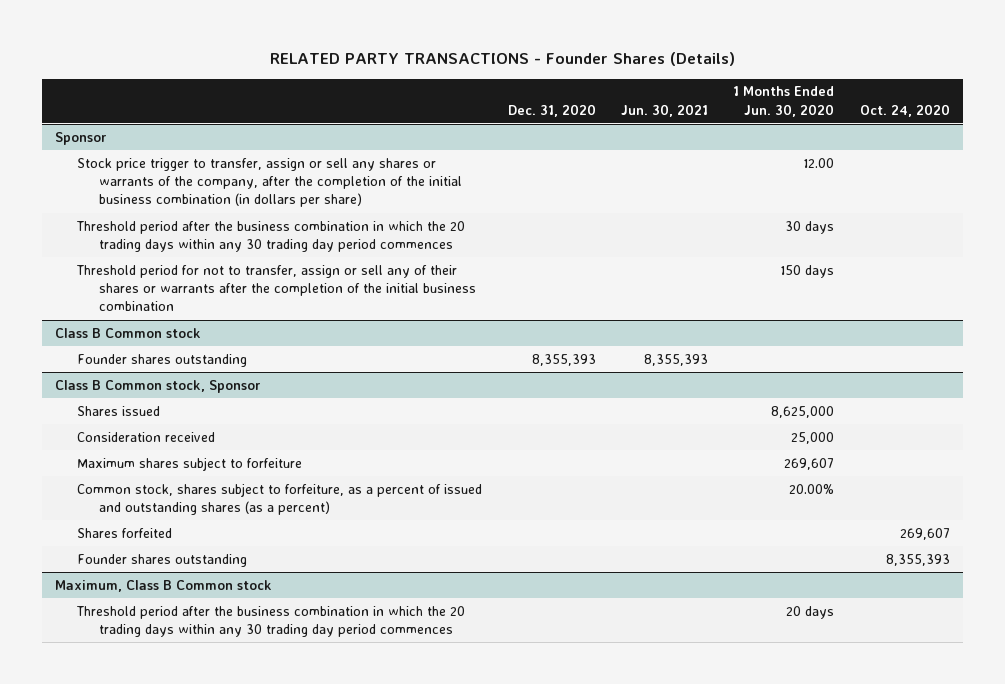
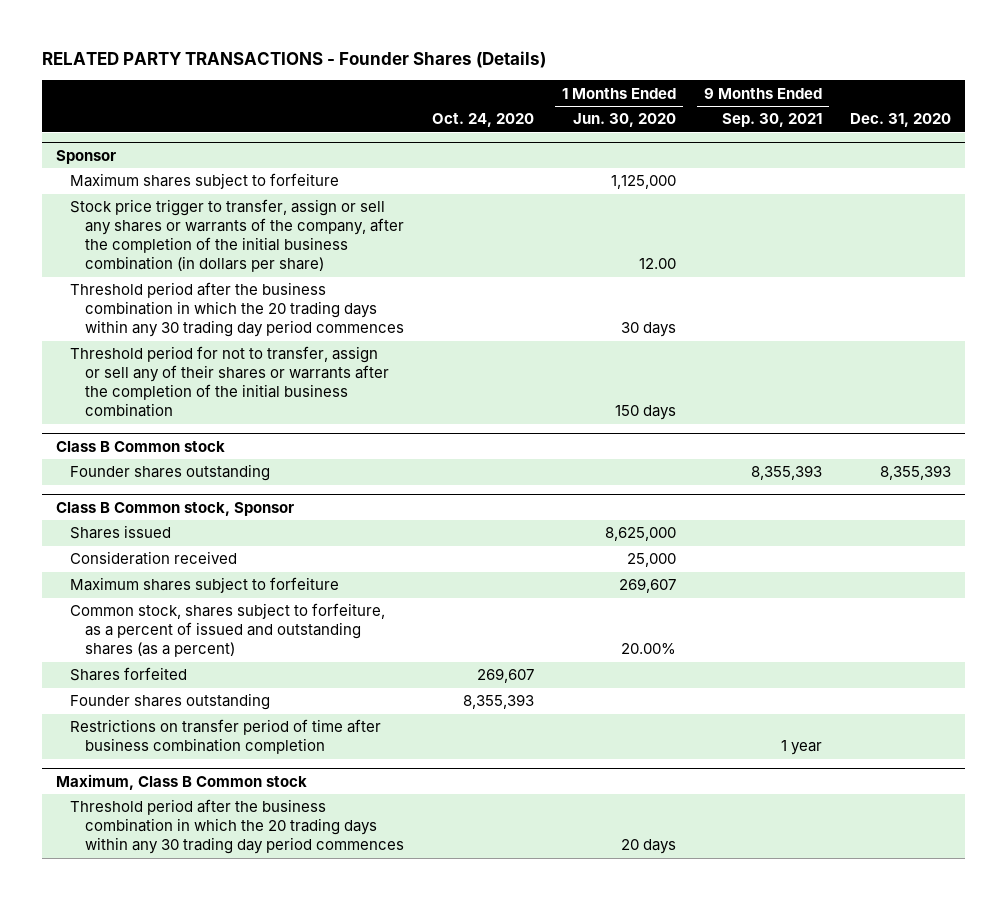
- | Dec. 31, 2020 | Jun. 30, 2021 | 1 Months Ended Jun. 30, 2020 | Oct. 24, 2020
+ | Oct. 24, 2020 | 1 Months Ended Jun. 30, 2020 | 9 Months Ended Sep. 30, 2021 | Dec. 31, 2020
@ Sponsor
+ Maximum shares subject to forfeiture | | 1,125,000 | |
@ Class B Common stock, Sponsor
+ Restrictions on transfer period of time after business combination completion | | | 1 year |

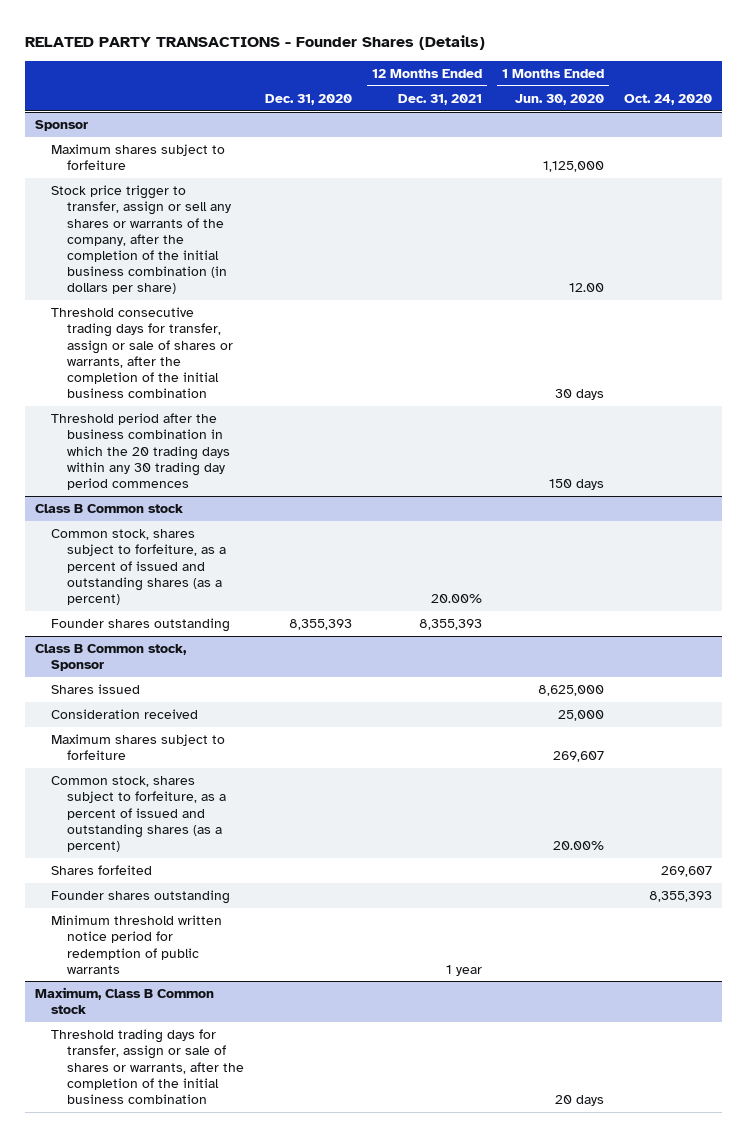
- | Oct. 24, 2020 | 1 Months Ended Jun. 30, 2020 | 9 Months Ended Sep. 30, 2021 | Dec. 31, 2020
+ | Dec. 31, 2020 | 12 Months Ended Dec. 31, 2021 | 1 Months Ended Jun. 30, 2020 | Oct. 24, 2020
@ Sponsor
- Threshold period after the business combination in which the 20 trading days within any 30 trading day period commences | | 30 days | |
- Threshold period for not to transfer, assign or sell any of their shares or warrants after the completion of the initial business combination | | 150 days | |
+ Threshold consecutive trading days for transfer, assign or sale of shares or warrants, after the completion of the initial business combination | | | 30 days |
+ Threshold period after the business combination in which the 20 trading days within any 30 trading day period commences | | | 150 days |
@ Class B Common stock
+ Common stock, shares subject to forfeiture, as a percent of issued and outstanding shares (as a percent) | | 20.00% | |
@ Class B Common stock, Sponsor
- Restrictions on transfer period of time after business combination completion | | | 1 year |
+ Minimum threshold written notice period for redemption of public warrants | | 1 year | |
@ Maximum, Class B Common stock
- Threshold period after the business combination in which the 20 trading days within any 30 trading day period commences | | 20 days | |
+ Threshold trading days for transfer, assign or sale of shares or warrants, after the completion of the initial business combination | | | 20 days |

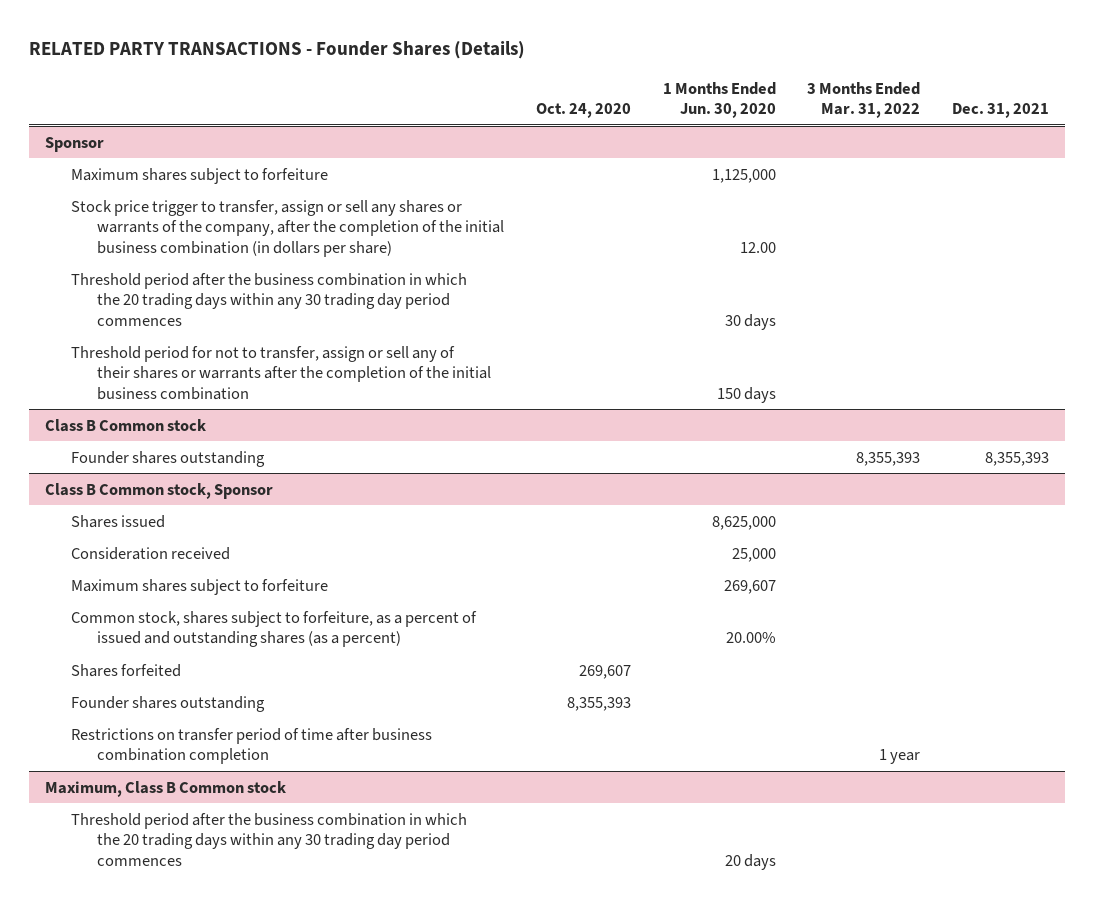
- | Dec. 31, 2020 | 12 Months Ended Dec. 31, 2021 | 1 Months Ended Jun. 30, 2020 | Oct. 24, 2020
+ | Oct. 24, 2020 | 1 Months Ended Jun. 30, 2020 | 3 Months Ended Mar. 31, 2022 | Dec. 31, 2021
@ Sponsor
- Threshold consecutive trading days for transfer, assign or sale of shares or warrants, after the completion of the initial business combination | | | 30 days |
- Threshold period after the business combination in which the 20 trading days within any 30 trading day period commences | | | 150 days |
+ Threshold period after the business combination in which the 20 trading days within any 30 trading day period commences | | 30 days | |
+ Threshold period for not to transfer, assign or sell any of their shares or warrants after the completion of the initial business combination | | 150 days | |
@ Class B Common stock
- Common stock, shares subject to forfeiture, as a percent of issued and outstanding shares (as a percent) | | 20.00% | |
@ Class B Common stock, Sponsor
- Minimum threshold written notice period for redemption of public warrants | | 1 year | |
+ Restrictions on transfer period of time after business combination completion | | | 1 year |
@ Maximum, Class B Common stock
- Threshold trading days for transfer, assign or sale of shares or warrants, after the completion of the initial business combination | | | 20 days |
+ Threshold period after the business combination in which the 20 trading days within any 30 trading day period commences | | 20 days | |

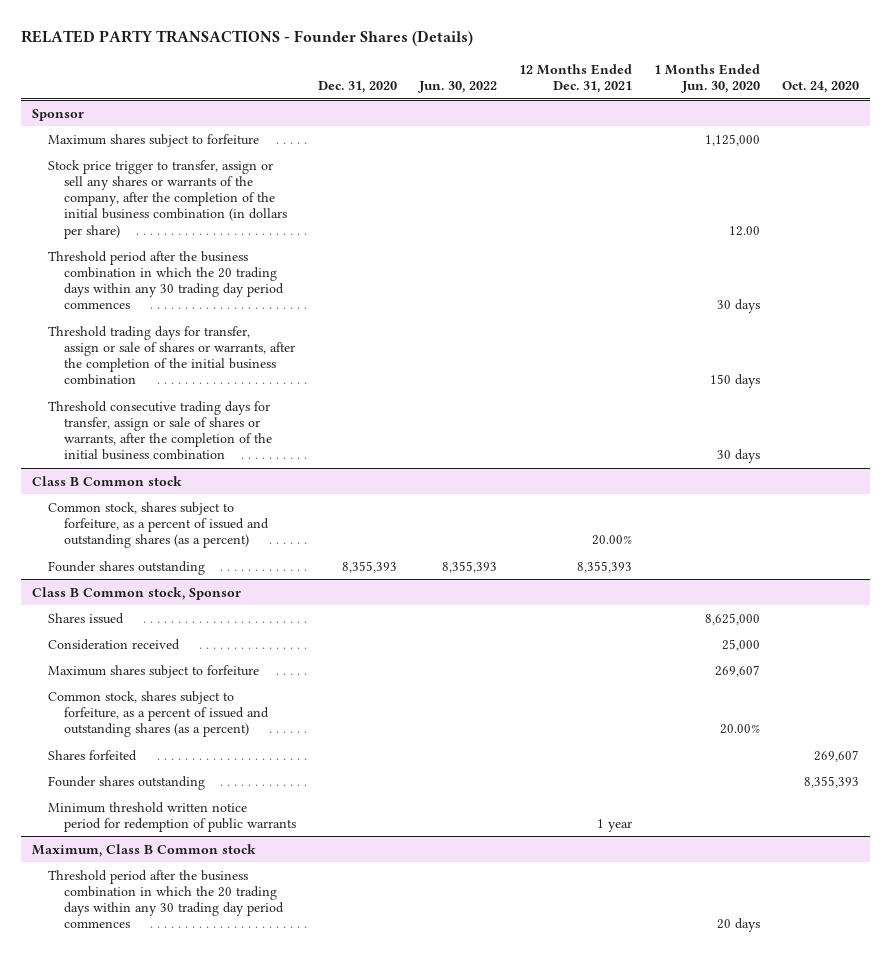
- | Oct. 24, 2020 | 1 Months Ended Jun. 30, 2020 | 3 Months Ended Mar. 31, 2022 | Dec. 31, 2021
+ | Dec. 31, 2020 | Jun. 30, 2022 | 12 Months Ended Dec. 31, 2021 | 1 Months Ended Jun. 30, 2020 | Oct. 24, 2020
@ Sponsor
- Threshold period for not to transfer, assign or sell any of their shares or warrants after the completion of the initial business combination | | 150 days | |
+ Threshold trading days for transfer, assign or sale of shares or warrants, after the completion of the initial business combination | | | | 150 days |
+ Threshold consecutive trading days for transfer, assign or sale of shares or warrants, after the completion of the initial business combination | | | | 30 days |
@ Class B Common stock
+ Common stock, shares subject to forfeiture, as a percent of issued and outstanding shares (as a percent) | | | 20.00% | |
@ Class B Common stock, Sponsor
- Restrictions on transfer period of time after business combination completion | | | 1 year |
+ Minimum threshold written notice period for redemption of public warrants | | | 1 year | |

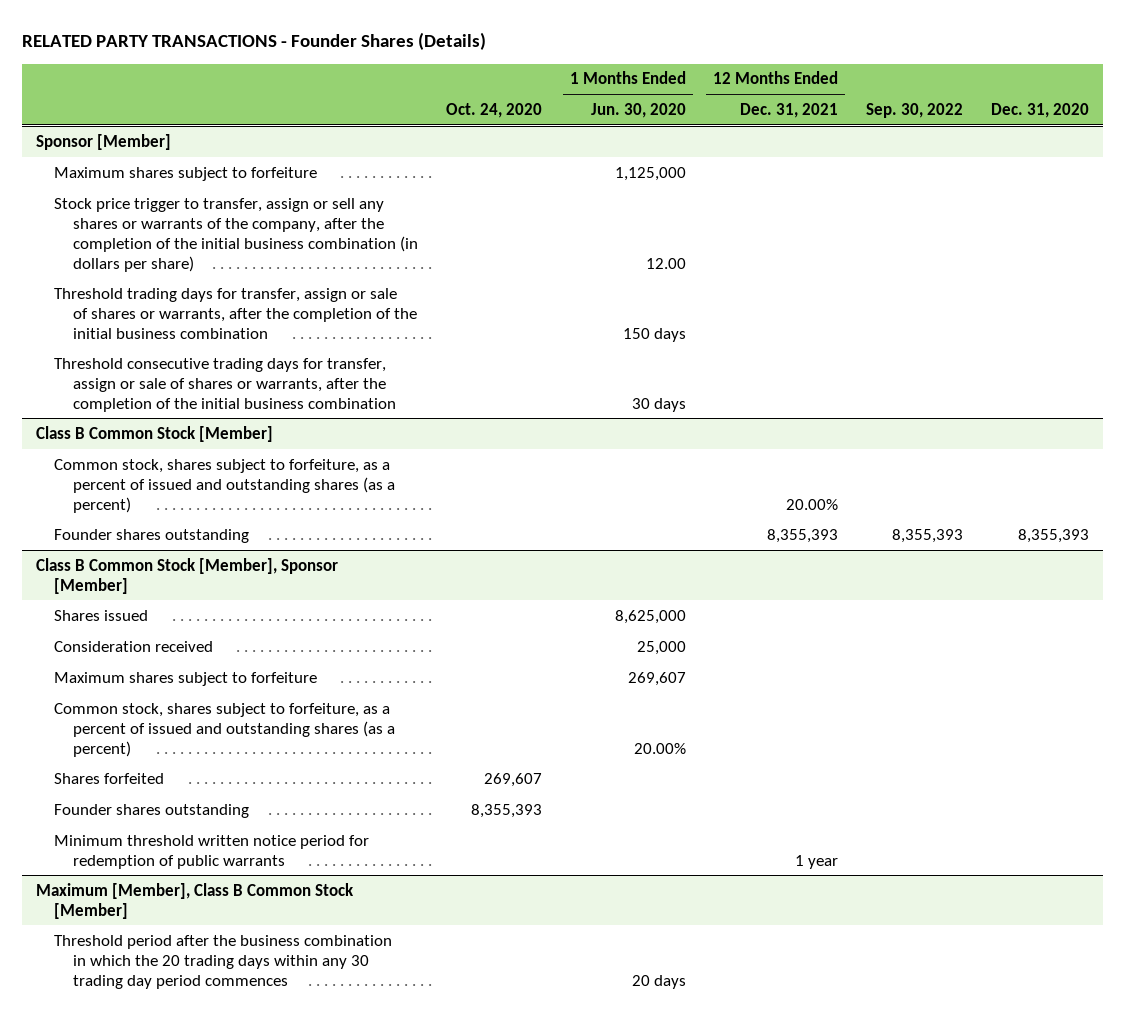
- | Dec. 31, 2020 | Jun. 30, 2022 | 12 Months Ended Dec. 31, 2021 | 1 Months Ended Jun. 30, 2020 | Oct. 24, 2020
+ | Oct. 24, 2020 | 1 Months Ended Jun. 30, 2020 | 12 Months Ended Dec. 31, 2021 | Sep. 30, 2022 | Dec. 31, 2020
- Sponsor
+ Sponsor [Member]
- Threshold period after the business combination in which the 20 trading days within any 30 trading day period commences | | | | 30 days |
- Class B Common stock
+ Class B Common Stock [Member]
- Class B Common stock, Sponsor
+ Class B Common Stock [Member], Sponsor [Member]
- Maximum, Class B Common stock
+ Maximum [Member], Class B Common Stock [Member]

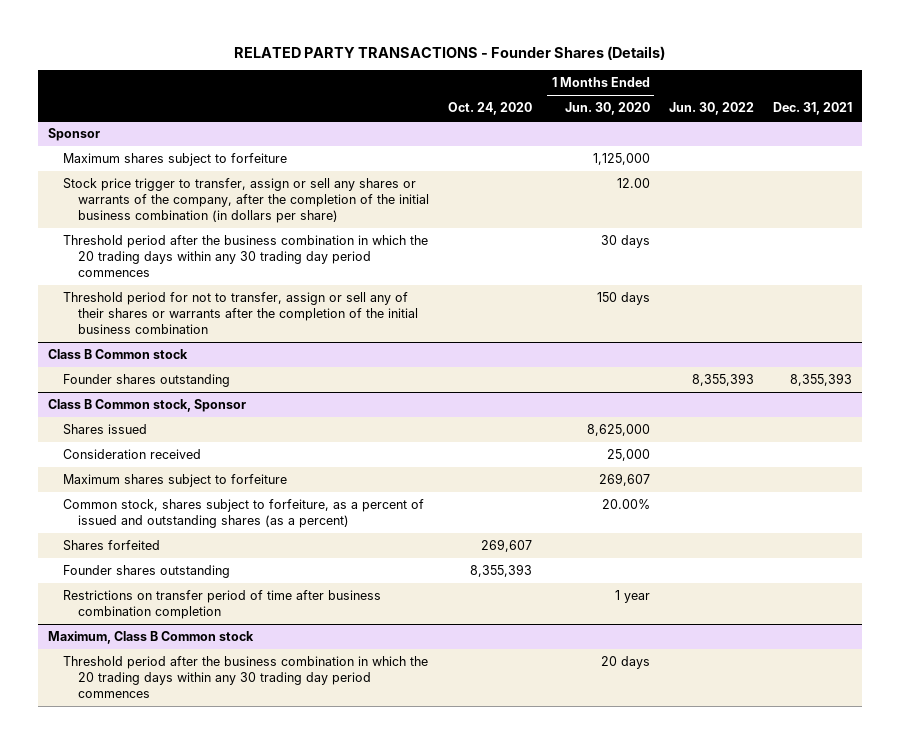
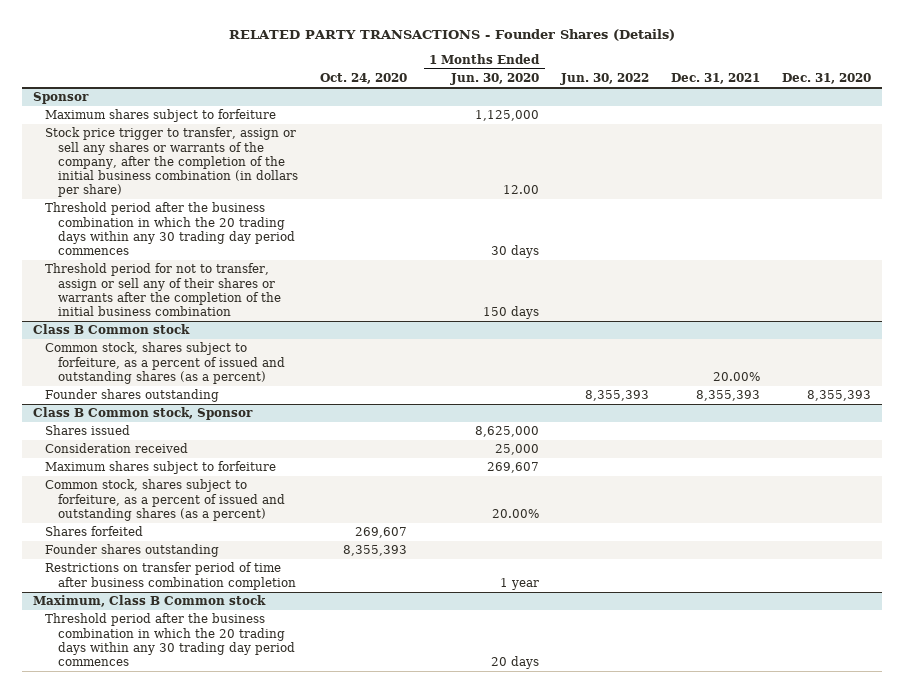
- | Oct. 24, 2020 | 1 Months Ended Jun. 30, 2020 | Jun. 30, 2022 | Dec. 31, 2021
+ | Oct. 24, 2020 | 1 Months Ended Jun. 30, 2020 | Jun. 30, 2022 | Dec. 31, 2021 | Dec. 31, 2020
@ Class B Common stock
+ Common stock, shares subject to forfeiture, as a percent of issued and outstanding shares (as a percent) | | | | 20.00% |

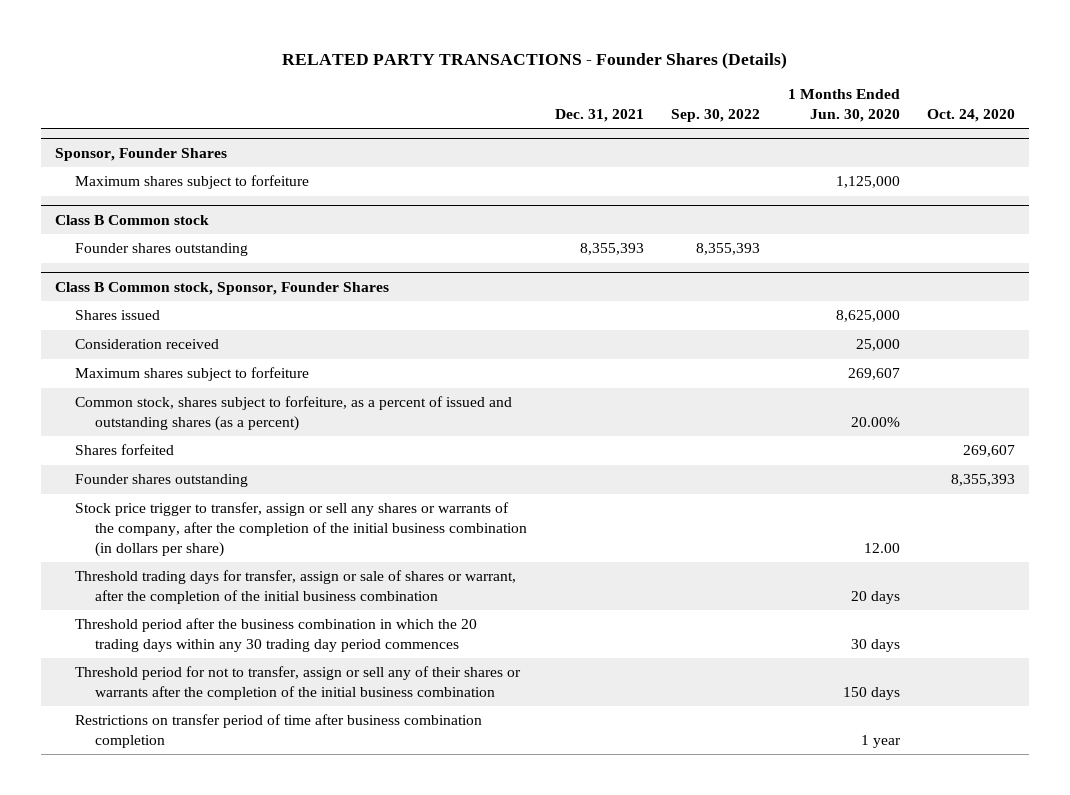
- | Oct. 24, 2020 | 1 Months Ended Jun. 30, 2020 | Jun. 30, 2022 | Dec. 31, 2021 | Dec. 31, 2020
+ | Dec. 31, 2021 | Sep. 30, 2022 | 1 Months Ended Jun. 30, 2020 | Oct. 24, 2020
- Sponsor
+ Sponsor, Founder Shares
- Stock price trigger to transfer, assign or sell any shares or warrants of the company, after the completion of the initial business combination (in dollars per share) | | 12.00 | | |
- Threshold period after the business combination in which the 20 trading days within any 30 trading day period commences | | 30 days | | |
- Threshold period for not to transfer, assign or sell any of their shares or warrants after the completion of the initial business combination | | 150 days | | |
@ Class B Common stock
- Common stock, shares subject to forfeiture, as a percent of issued and outstanding shares (as a percent) | | | | 20.00% |
- Class B Common stock, Sponsor
+ Class B Common stock, Sponsor, Founder Shares
+ Stock price trigger to transfer, assign or sell any shares or warrants of the company, after the completion of the initial business combination (in dollars per share) | | | 12.00 |
+ Threshold trading days for transfer, assign or sale of shares or warrant, after the completion of the initial business combination | | | 20 days |
+ Threshold period after the business combination in which the 20 trading days within any 30 trading day period commences | | | 30 days |
+ Threshold period for not to transfer, assign or sell any of their shares or warrants after the completion of the initial business combination | | | 150 days |
- Maximum, Class B Common stock
- Threshold period after the business combination in which the 20 trading days within any 30 trading day period commences | | 20 days | | |

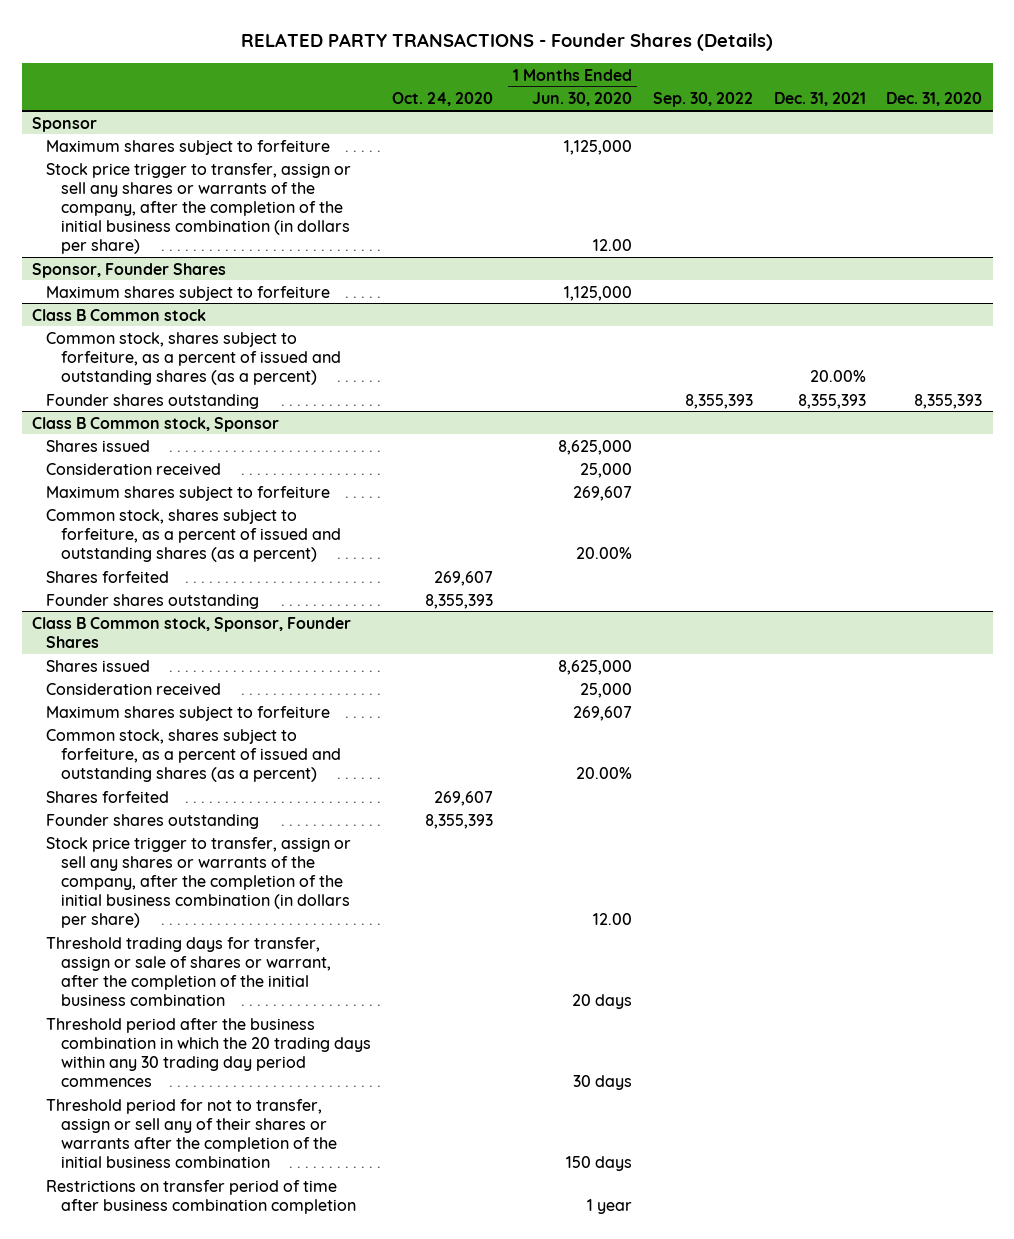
- | Dec. 31, 2021 | Sep. 30, 2022 | 1 Months Ended Jun. 30, 2020 | Oct. 24, 2020
+ | Oct. 24, 2020 | 1 Months Ended Jun. 30, 2020 | Sep. 30, 2022 | Dec. 31, 2021 | Dec. 31, 2020
+ Sponsor
+ Maximum shares subject to forfeiture | | 1,125,000 | | |
+ Stock price trigger to transfer, assign or sell any shares or warrants of the company, after the completion of the initial business combination (in dollars per share) | | 12.00 | | |
@ Class B Common stock
+ Common stock, shares subject to forfeiture, as a percent of issued and outstanding shares (as a percent) | | | | 20.00% |
+ Class B Common stock, Sponsor
+ Shares issued | | 8,625,000 | | |
+ Consideration received | | 25,000 | | |
+ Maximum shares subject to forfeiture | | 269,607 | | |
+ Common stock, shares subject to forfeiture, as a percent of issued and outstanding shares (as a percent) | | 20.00% | | |
+ Shares forfeited | 269,607 | | | |
+ Founder shares outstanding | 8,355,393 | | | |

